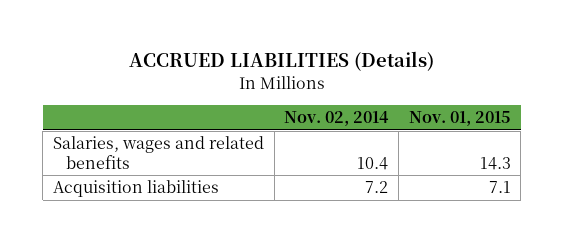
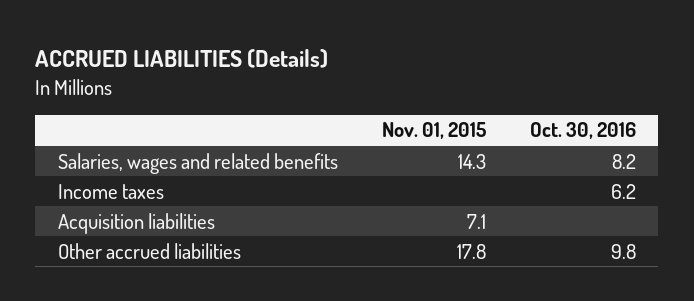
- | Nov. 02, 2014 | Nov. 01, 2015
+ | Nov. 01, 2015 | Oct. 30, 2016
+ Income taxes | | 6.2
+ Other accrued liabilities | 17.8 | 9.8

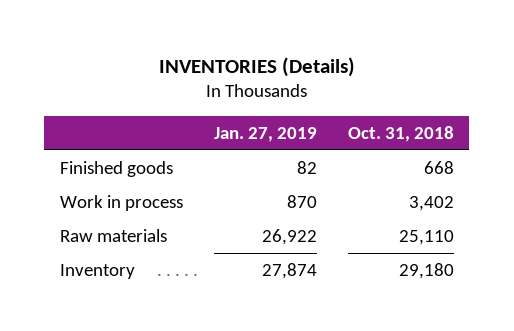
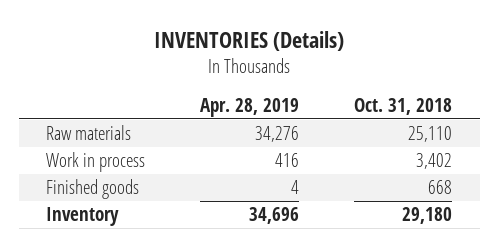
- | Jan. 27, 2019 | Oct. 31, 2018
+ | Apr. 28, 2019 | Oct. 31, 2018
moved down: Work in process | 416 | 3,402
moved down: Finished goods | 4 | 668

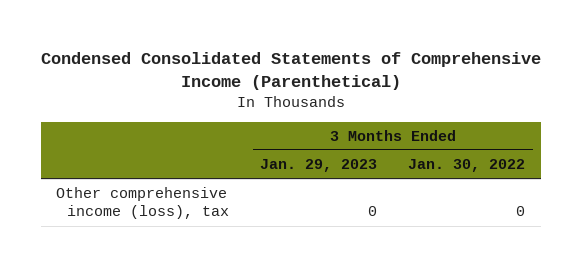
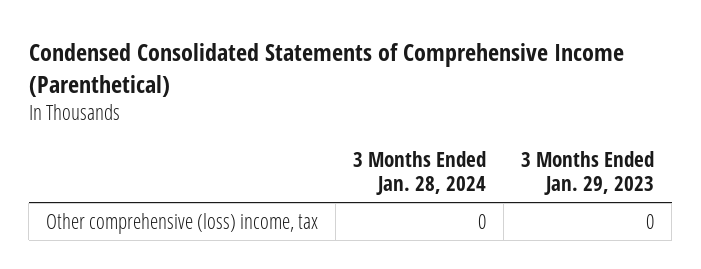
- | 3 Months Ended Jan. 29, 2023 | 3 Months Ended Jan. 30, 2022
+ | 3 Months Ended Jan. 28, 2024 | 3 Months Ended Jan. 29, 2023
- Other comprehensive income (loss), tax | 0 | 0
+ Other comprehensive (loss) income, tax | 0 | 0

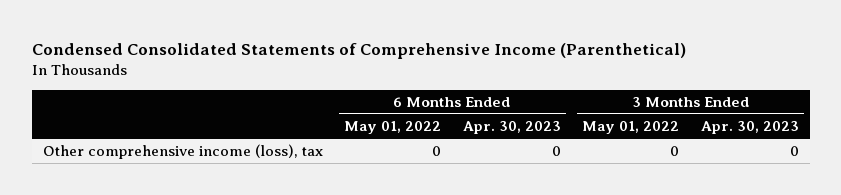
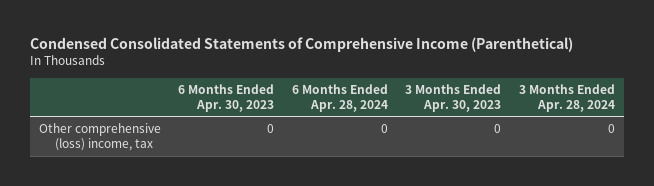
- | 6 Months Ended May 01, 2022 | 6 Months Ended Apr. 30, 2023 | 3 Months Ended May 01, 2022 | 3 Months Ended Apr. 30, 2023
+ | 6 Months Ended Apr. 30, 2023 | 6 Months Ended Apr. 28, 2024 | 3 Months Ended Apr. 30, 2023 | 3 Months Ended Apr. 28, 2024
- Other comprehensive income (loss), tax | 0 | 0 | 0 | 0
+ Other comprehensive (loss) income, tax | 0 | 0 | 0 | 0

